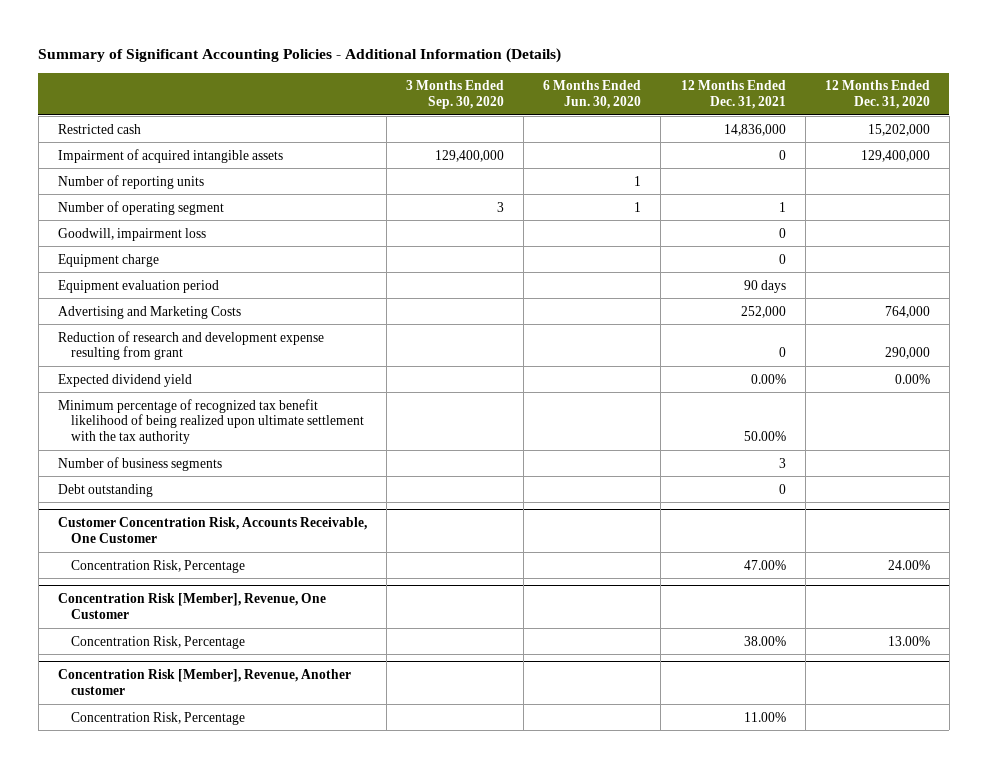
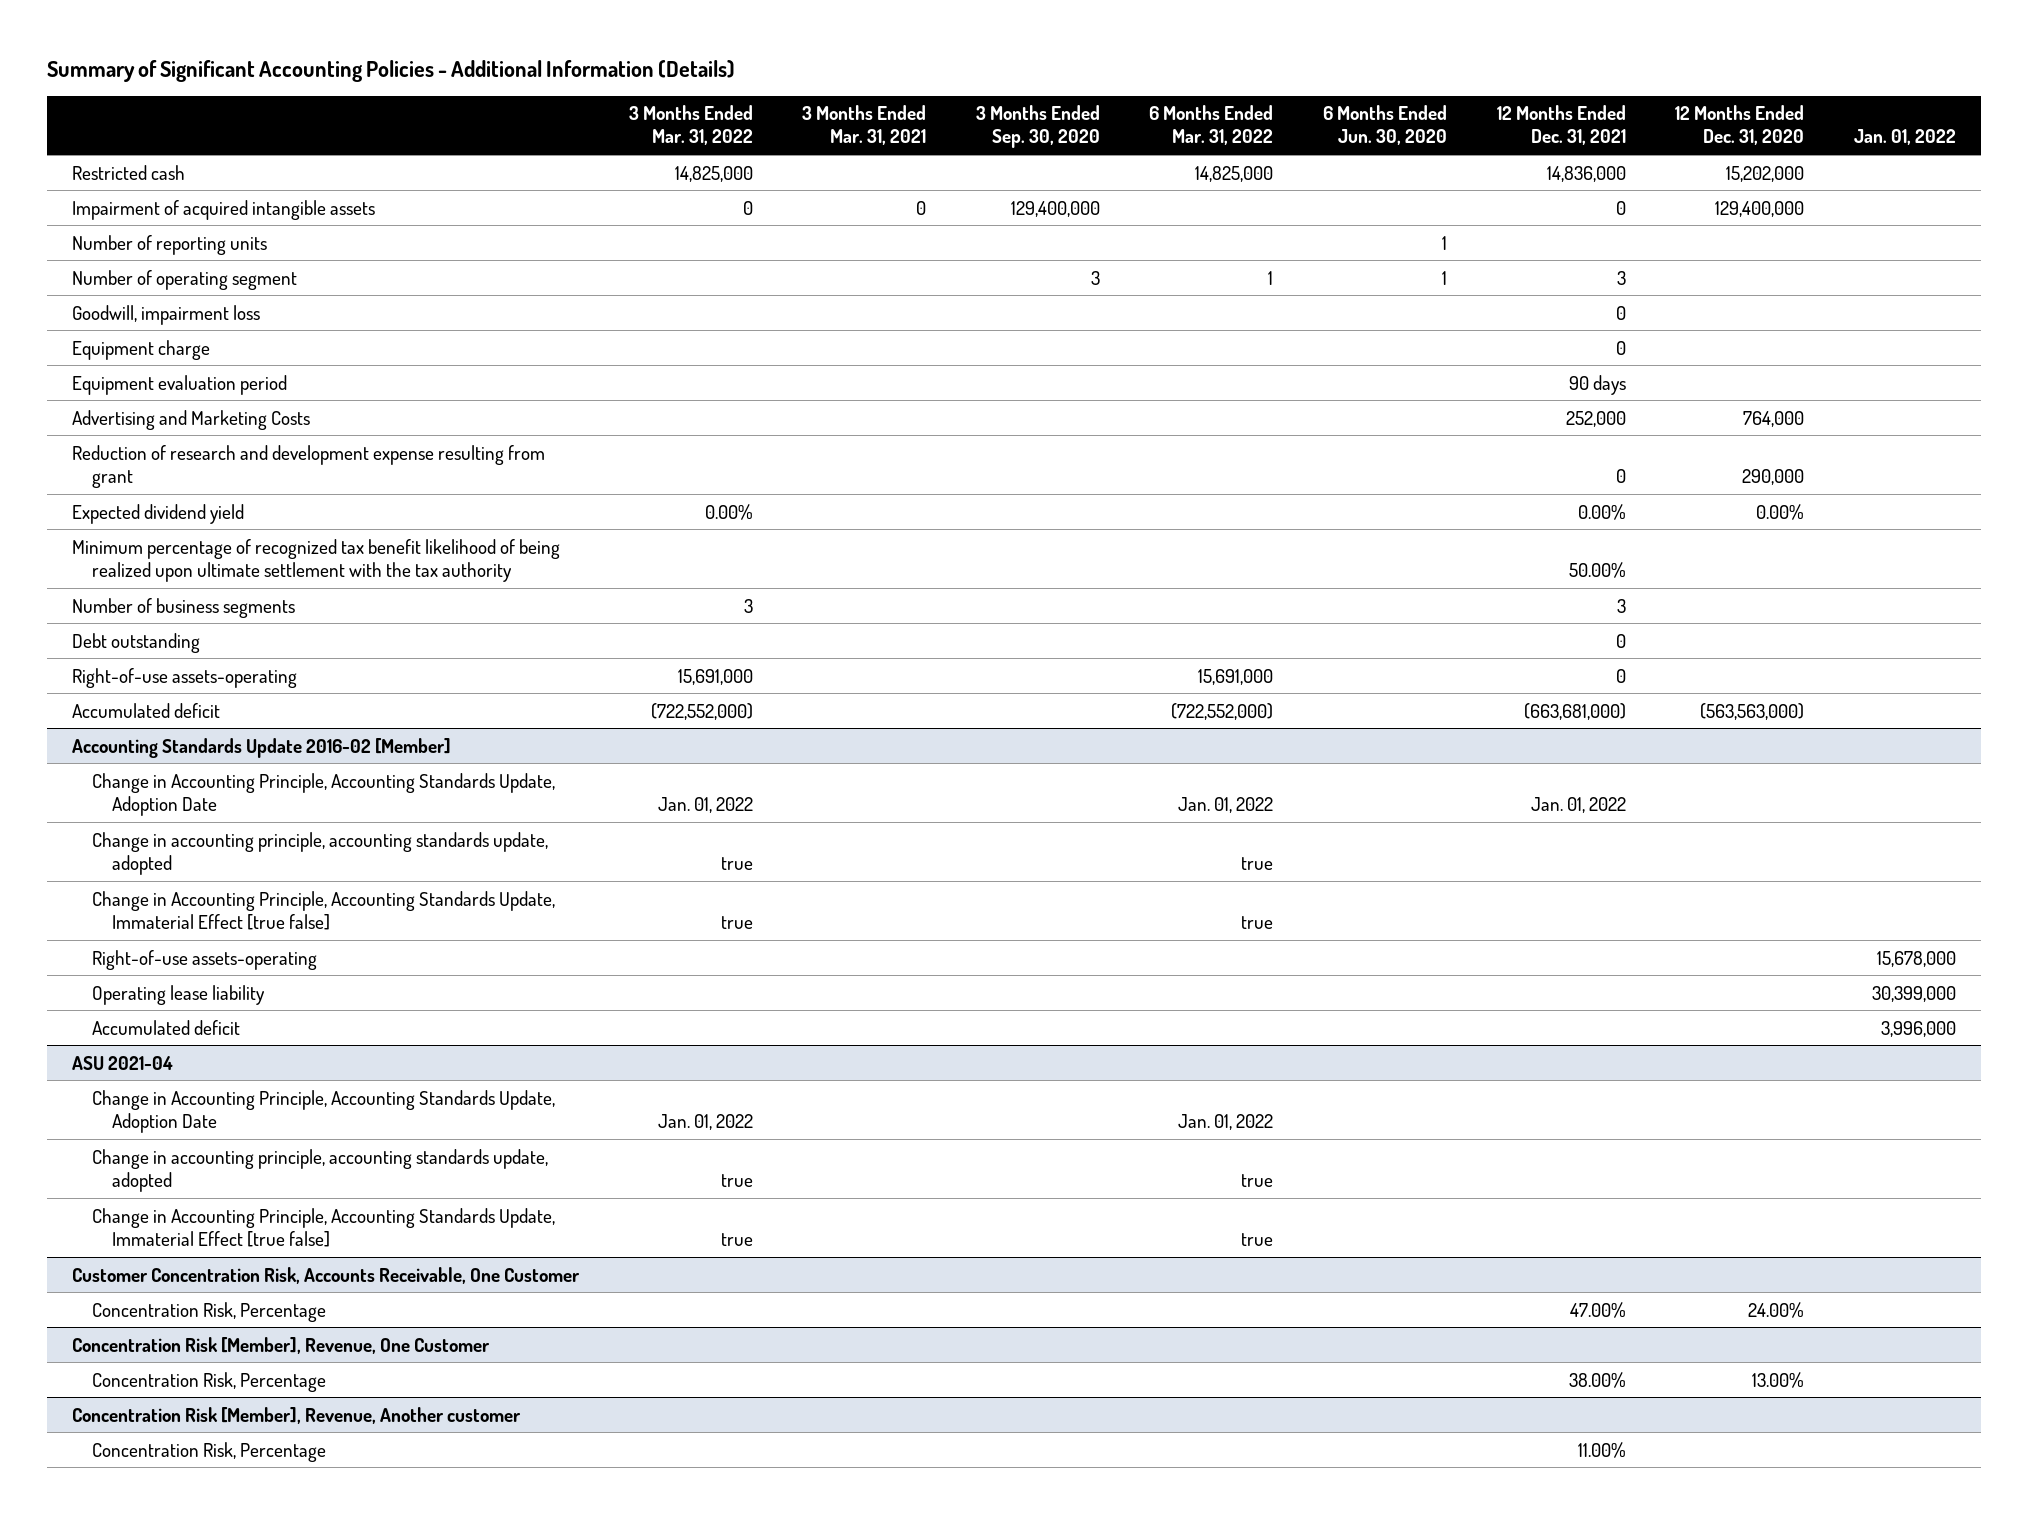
- | 3 Months Ended Sep. 30, 2020 | 6 Months Ended Jun. 30, 2020 | 12 Months Ended Dec. 31, 2021 | 12 Months Ended Dec. 31, 2020
+ | 3 Months Ended Mar. 31, 2022 | 3 Months Ended Mar. 31, 2021 | 3 Months Ended Sep. 30, 2020 | 6 Months Ended Mar. 31, 2022 | 6 Months Ended Jun. 30, 2020 | 12 Months Ended Dec. 31, 2021 | 12 Months Ended Dec. 31, 2020 | Jan. 01, 2022
- Number of operating segment | 3 | 1 | 1 |
+ Number of operating segment | | | 3 | 1 | 1 | 3 | |
+ Right-of-use assets-operating | 15,691,000 | | | 15,691,000 | | 0 | |
+ Accumulated deficit | (722,552,000) | | | (722,552,000) | | (663,681,000) | (563,563,000) |
+ Accounting Standards Update 2016-02 [Member]
+ Change in Accounting Principle, Accounting Standards Update, Adoption Date | Jan. 01, 2022 | | | Jan. 01, 2022 | | Jan. 01, 2022 | |
+ Change in accounting principle, accounting standards update, adopted | true | | | true | | | |
+ Change in Accounting Principle, Accounting Standards Update, Immaterial Effect [true false] | true | | | true | | | |
+ Right-of-use assets-operating | | | | | | | | 15,678,000
+ Operating lease liability | | | | | | | | 30,399,000
+ Accumulated deficit | | | | | | | | 3,996,000
+ ASU 2021-04
+ Change in Accounting Principle, Accounting Standards Update, Adoption Date | Jan. 01, 2022 | | | Jan. 01, 2022 | | | |
+ Change in accounting principle, accounting standards update, adopted | true | | | true | | | |
+ Change in Accounting Principle, Accounting Standards Update, Immaterial Effect [true false] | true | | | true | | | |

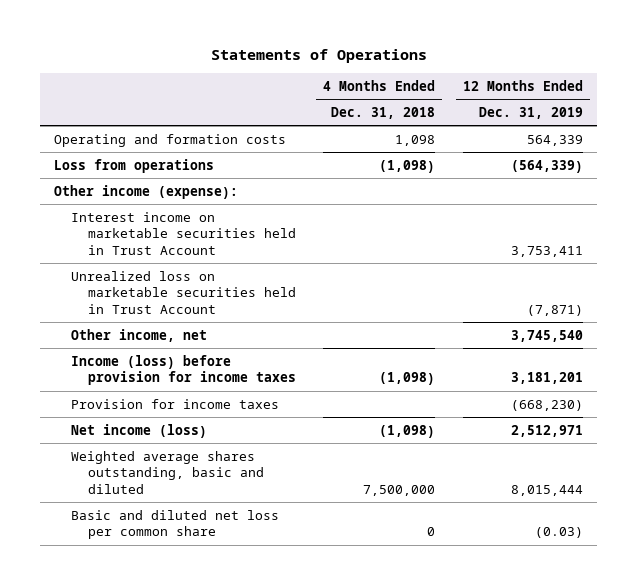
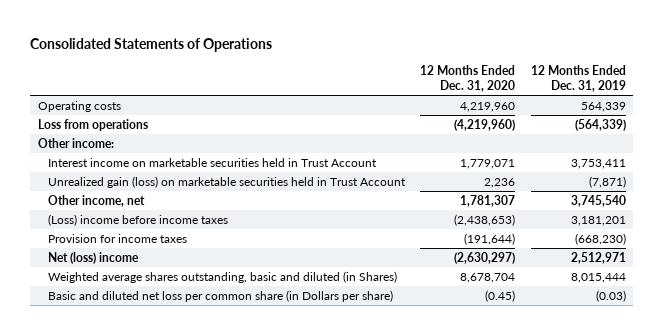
- Statements of Operations
+ Consolidated Statements of Operations
- | 4 Months Ended Dec. 31, 2018 | 12 Months Ended Dec. 31, 2019
+ | 12 Months Ended Dec. 31, 2020 | 12 Months Ended Dec. 31, 2019
- Operating and formation costs | 1,098 | 564,339
+ Operating costs | 4,219,960 | 564,339
- Other income (expense):
+ Other income:
- Unrealized loss on marketable securities held in Trust Account | | (7,871)
+ Unrealized gain (loss) on marketable securities held in Trust Account | 2,236 | (7,871)
- Income (loss) before provision for income taxes | (1,098) | 3,181,201
+ (Loss) income before income taxes | (2,438,653) | 3,181,201
- Net income (loss) | (1,098) | 2,512,971
- Weighted average shares outstanding, basic and diluted | 7,500,000 | 8,015,444
- Basic and diluted net loss per common share | 0 | (0.03)
+ Net (loss) income | (2,630,297) | 2,512,971
+ Weighted average shares outstanding, basic and diluted (in Shares) | 8,678,704 | 8,015,444
+ Basic and diluted net loss per common share (in Dollars per share) | (0.45) | (0.03)

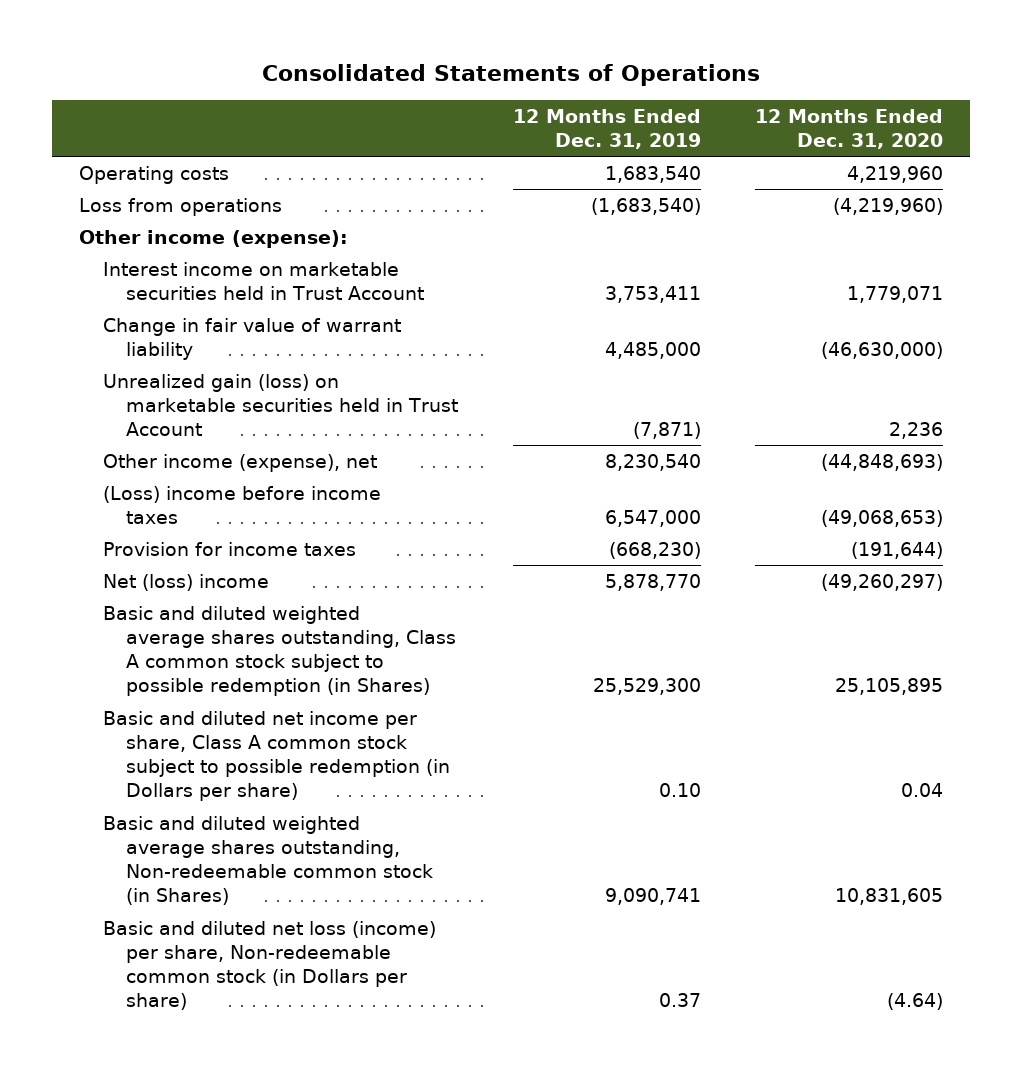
- | 12 Months Ended Dec. 31, 2020 | 12 Months Ended Dec. 31, 2019
+ | 12 Months Ended Dec. 31, 2019 | 12 Months Ended Dec. 31, 2020
- Operating costs | 4,219,960 | 564,339
- Loss from operations | (4,219,960) | (564,339)
- Other income:
+ Operating costs | 1,683,540 | 4,219,960
+ Loss from operations | (1,683,540) | (4,219,960)
+ Other income (expense):
+ Change in fair value of warrant liability | 4,485,000 | (46,630,000)
- Other income, net | 1,781,307 | 3,745,540
- (Loss) income before income taxes | (2,438,653) | 3,181,201
+ Other income (expense), net | 8,230,540 | (44,848,693)
+ (Loss) income before income taxes | 6,547,000 | (49,068,653)
- Net (loss) income | (2,630,297) | 2,512,971
- Weighted average shares outstanding, basic and diluted (in Shares) | 8,678,704 | 8,015,444
- Basic and diluted net loss per common share (in Dollars per share) | (0.45) | (0.03)
+ Net (loss) income | 5,878,770 | (49,260,297)
+ Basic and diluted weighted average shares outstanding, Class A common stock subject to possible redemption (in Shares) | 25,529,300 | 25,105,895
+ Basic and diluted net income per share, Class A common stock subject to possible redemption (in Dollars per share) | 0.10 | 0.04
+ Basic and diluted weighted average shares outstanding, Non-redeemable common stock (in Shares) | 9,090,741 | 10,831,605
+ Basic and diluted net loss (income) per share, Non-redeemable common stock (in Dollars per share) | 0.37 | (4.64)

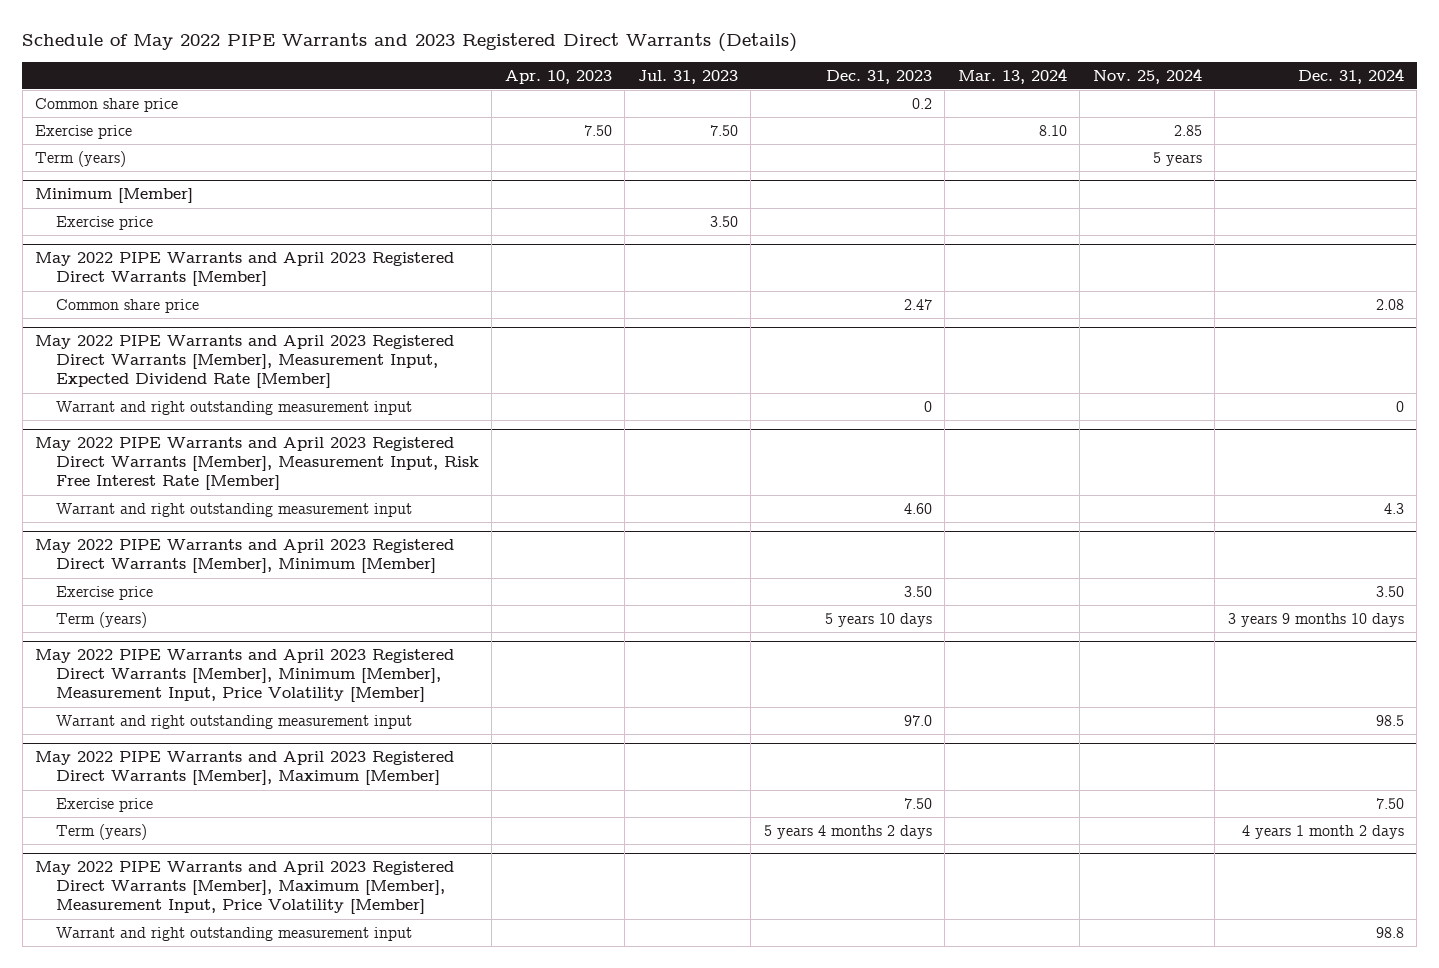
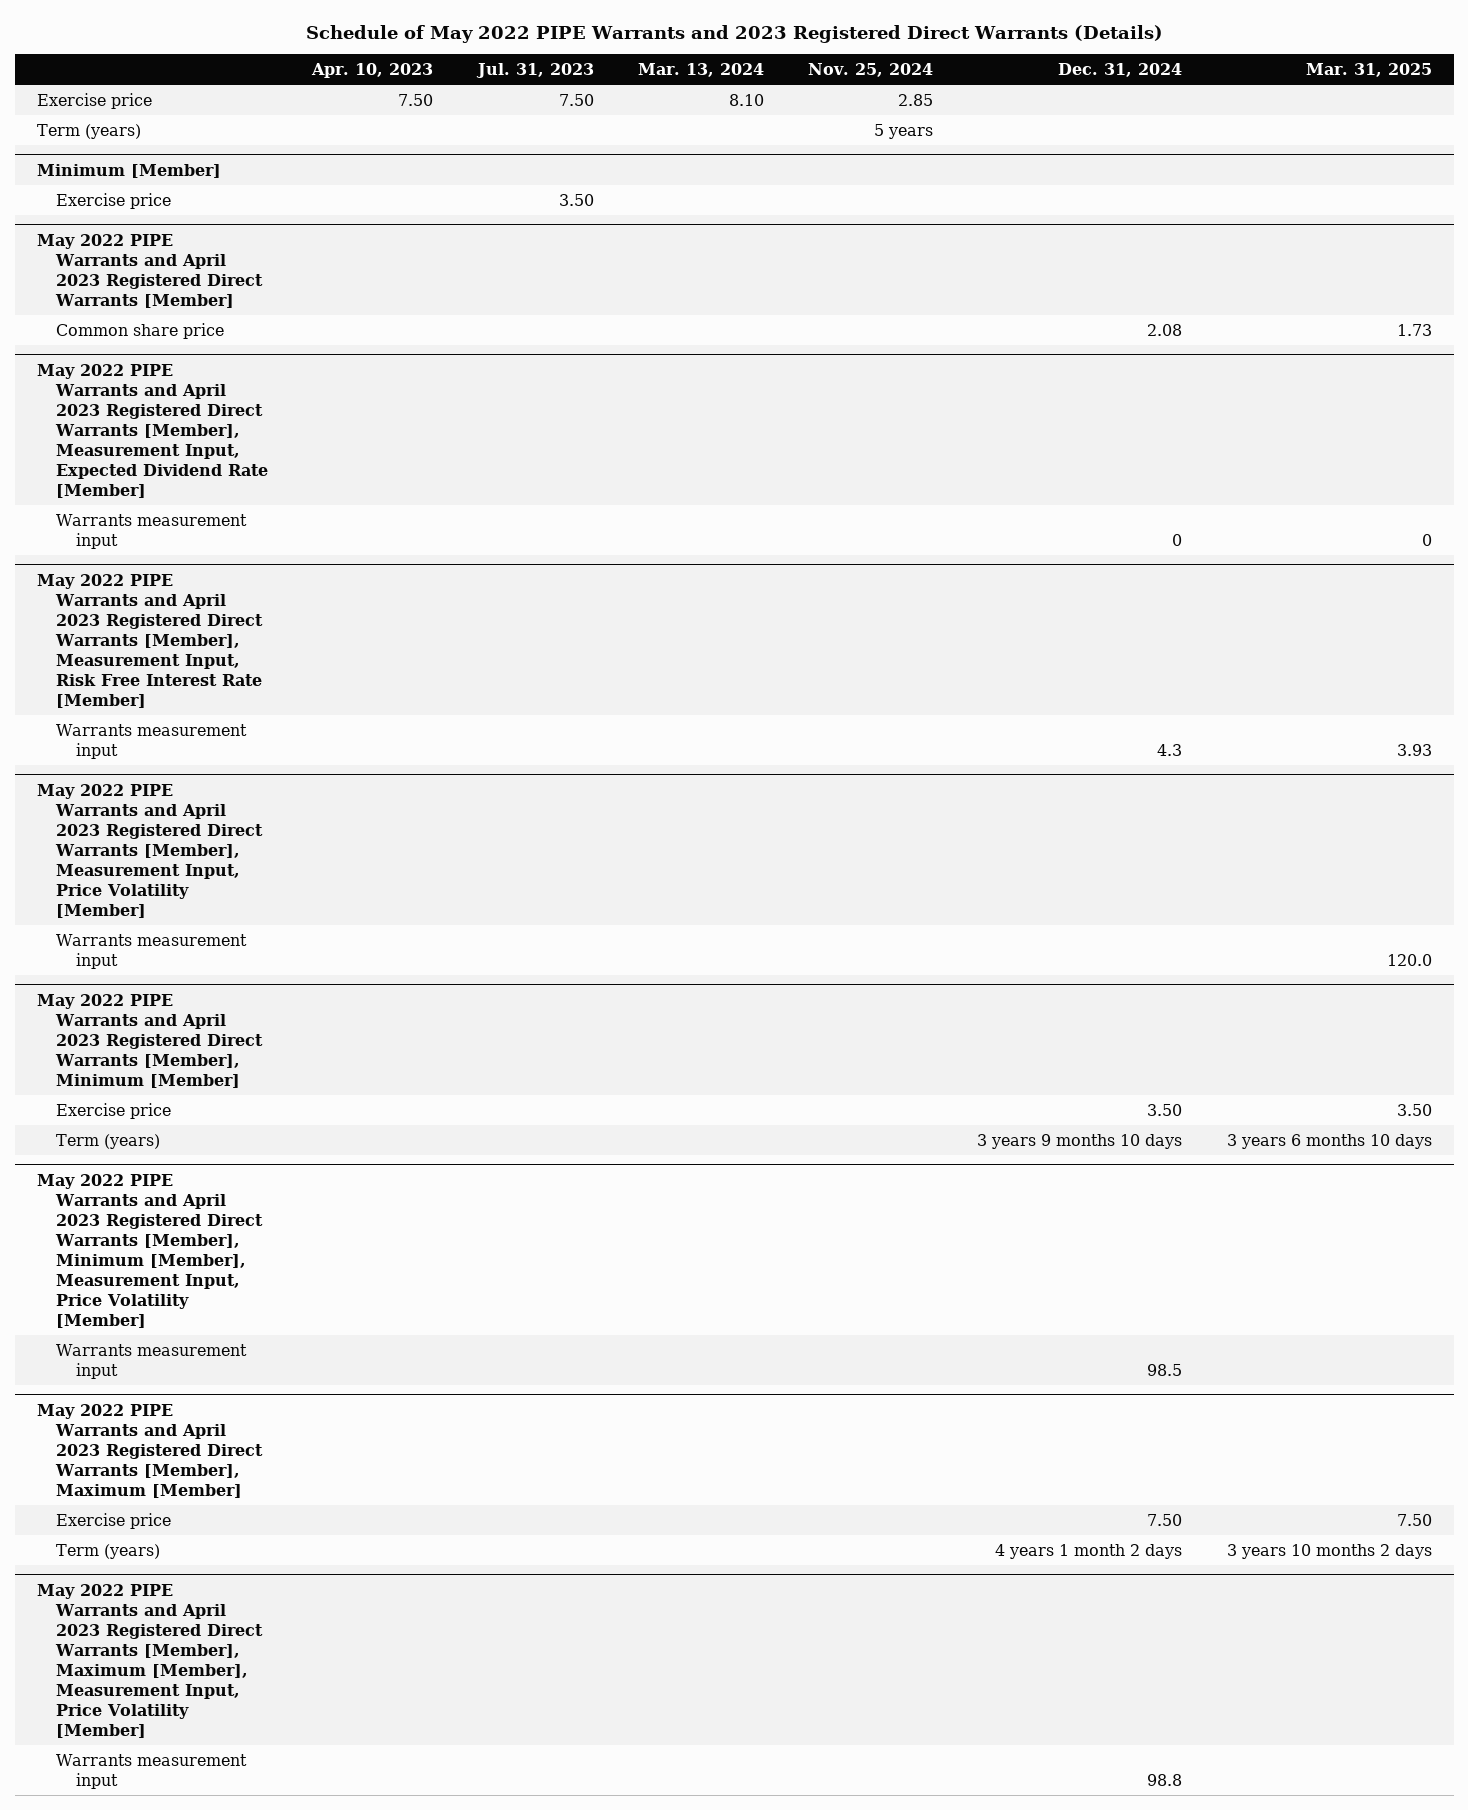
- | Apr. 10, 2023 | Jul. 31, 2023 | Dec. 31, 2023 | Mar. 13, 2024 | Nov. 25, 2024 | Dec. 31, 2024
+ | Apr. 10, 2023 | Jul. 31, 2023 | Mar. 13, 2024 | Nov. 25, 2024 | Dec. 31, 2024 | Mar. 31, 2025
- Common share price | | | 0.2 | | |
@ May 2022 PIPE Warrants and April 2023 Registered Direct Warrants [Member], Measurement Input, Expected Dividend Rate [Member]
- Warrant and right outstanding measurement input | | | 0 | | | 0
+ Warrants measurement input | | | | | 0 | 0
@ May 2022 PIPE Warrants and April 2023 Registered Direct Warrants [Member], Measurement Input, Risk Free Interest Rate [Member]
- Warrant and right outstanding measurement input | | | 4.60 | | | 4.3
+ Warrants measurement input | | | | | 4.3 | 3.93
+ May 2022 PIPE Warrants and April 2023 Registered Direct Warrants [Member], Measurement Input, Price Volatility [Member]
+ Warrants measurement input | | | | | | 120.0
@ May 2022 PIPE Warrants and April 2023 Registered Direct Warrants [Member], Minimum [Member], Measurement Input, Price Volatility [Member]
- Warrant and right outstanding measurement input | | | 97.0 | | | 98.5
+ Warrants measurement input | | | | | 98.5 |
@ May 2022 PIPE Warrants and April 2023 Registered Direct Warrants [Member], Maximum [Member], Measurement Input, Price Volatility [Member]
- Warrant and right outstanding measurement input | | | | | | 98.8
+ Warrants measurement input | | | | | 98.8 |

